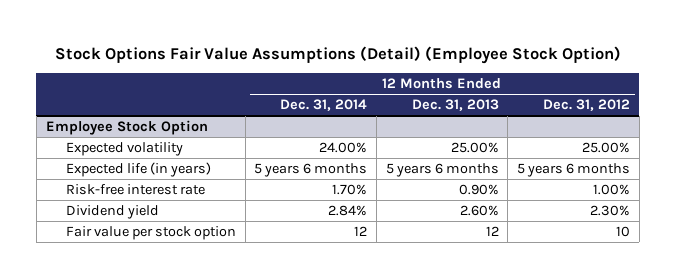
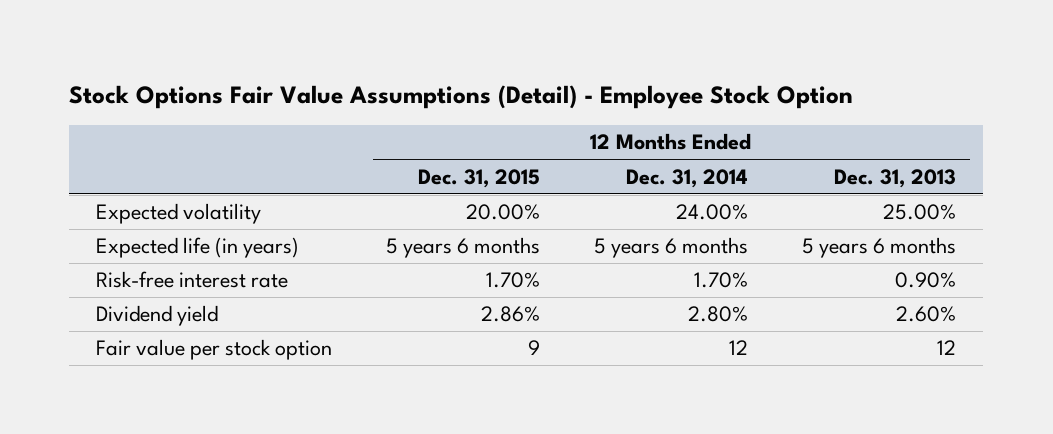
- Stock Options Fair Value Assumptions (Detail) (Employee Stock Option)
+ Stock Options Fair Value Assumptions (Detail) - Employee Stock Option
- | 12 Months Ended Dec. 31, 2014 | 12 Months Ended Dec. 31, 2013 | 12 Months Ended Dec. 31, 2012
+ | 12 Months Ended Dec. 31, 2015 | 12 Months Ended Dec. 31, 2014 | 12 Months Ended Dec. 31, 2013
- Employee Stock Option
- Dividend yield | 2.84% | 2.60% | 2.30%
+ Dividend yield | 2.86% | 2.80% | 2.60%

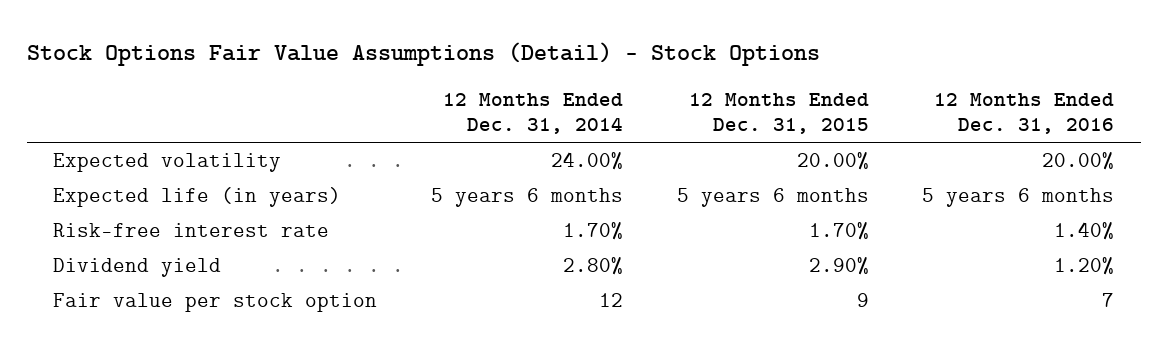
- Stock Options Fair Value Assumptions (Detail) - Employee Stock Option
+ Stock Options Fair Value Assumptions (Detail) - Stock Options
- | 12 Months Ended Dec. 31, 2015 | 12 Months Ended Dec. 31, 2014 | 12 Months Ended Dec. 31, 2013
+ | 12 Months Ended Dec. 31, 2014 | 12 Months Ended Dec. 31, 2015 | 12 Months Ended Dec. 31, 2016
- Dividend yield | 2.86% | 2.80% | 2.60%
+ Dividend yield | 2.80% | 2.90% | 1.20%

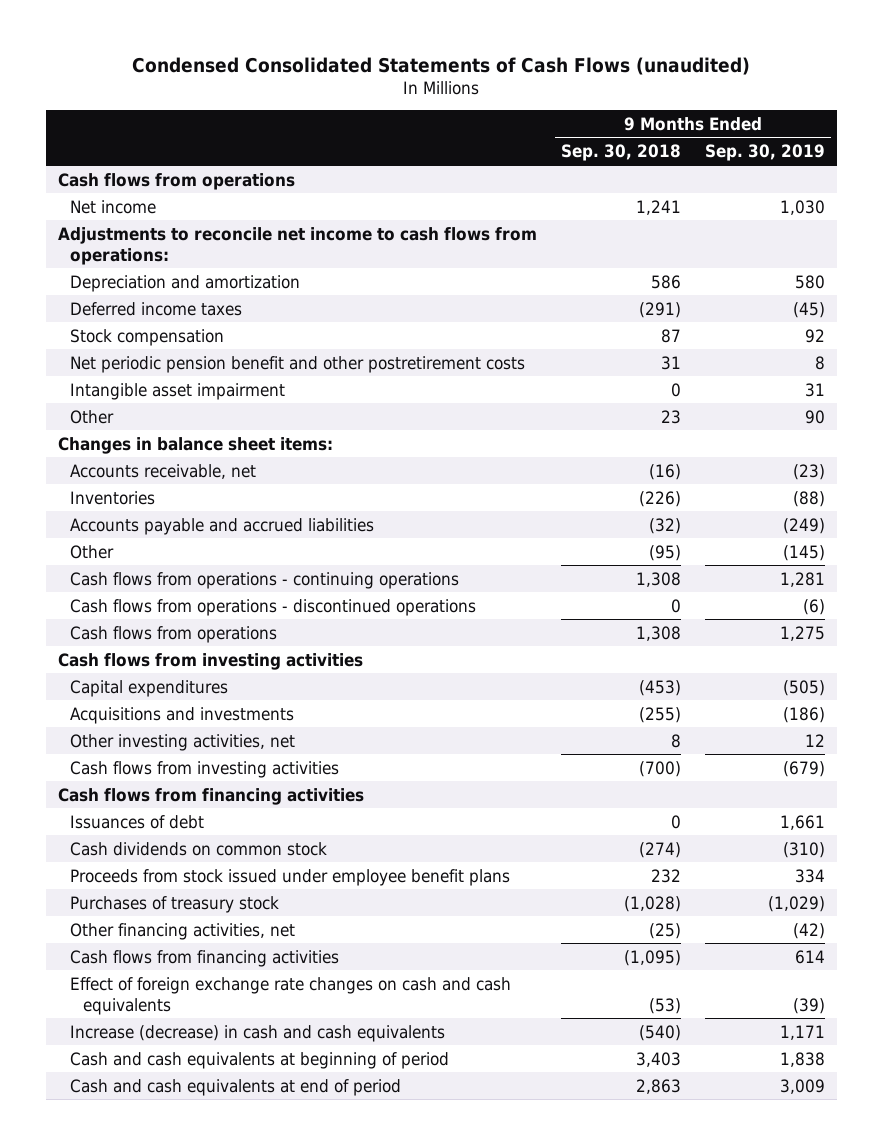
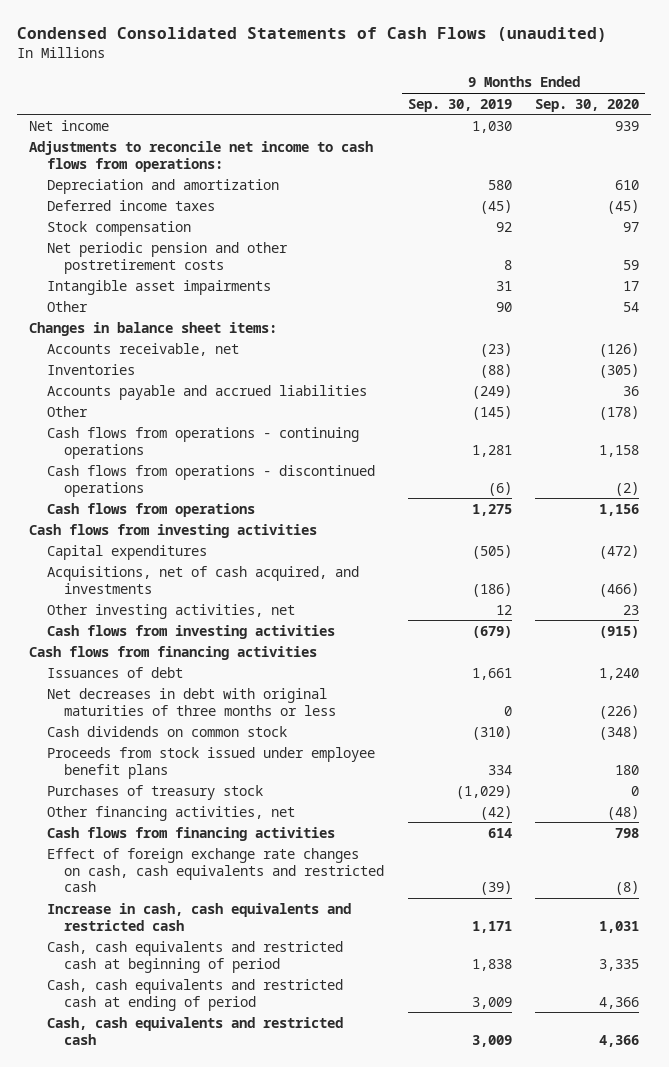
- | 9 Months Ended Sep. 30, 2018 | 9 Months Ended Sep. 30, 2019
+ | 9 Months Ended Sep. 30, 2019 | 9 Months Ended Sep. 30, 2020
- Cash flows from operations
- Net periodic pension benefit and other postretirement costs | 31 | 8
- Intangible asset impairment | 0 | 31
+ Net periodic pension and other postretirement costs | 8 | 59
+ Intangible asset impairments | 31 | 17
- Acquisitions and investments | (255) | (186)
+ Acquisitions, net of cash acquired, and investments | (186) | (466)
+ Net decreases in debt with original maturities of three months or less | 0 | (226)
- Effect of foreign exchange rate changes on cash and cash equivalents | (53) | (39)
- Increase (decrease) in cash and cash equivalents | (540) | 1,171
- Cash and cash equivalents at beginning of period | 3,403 | 1,838
- Cash and cash equivalents at end of period | 2,863 | 3,009
+ Effect of foreign exchange rate changes on cash, cash equivalents and restricted cash | (39) | (8)
+ Increase in cash, cash equivalents and restricted cash | 1,171 | 1,031
+ Cash, cash equivalents and restricted cash at beginning of period | 1,838 | 3,335
+ Cash, cash equivalents and restricted cash at ending of period | 3,009 | 4,366
+ Cash, cash equivalents and restricted cash | 3,009 | 4,366

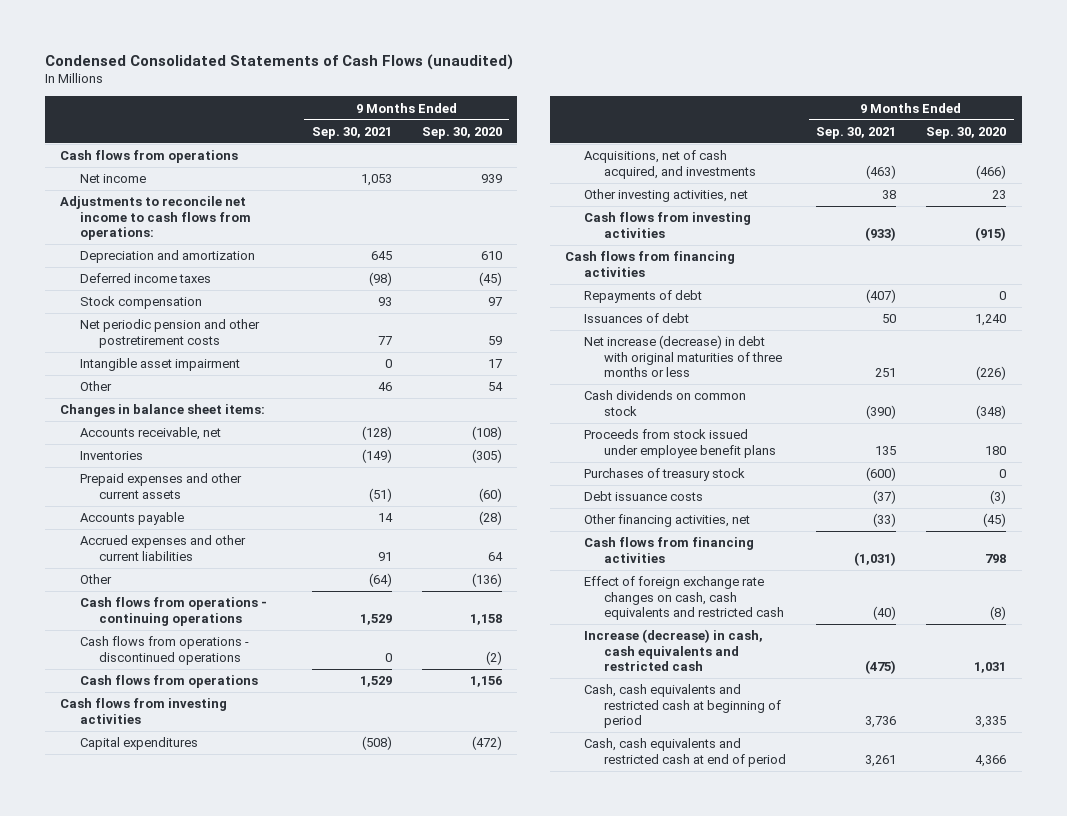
- | 9 Months Ended Sep. 30, 2019 | 9 Months Ended Sep. 30, 2020
+ | 9 Months Ended Sep. 30, 2021 | 9 Months Ended Sep. 30, 2020
+ Cash flows from operations
- Intangible asset impairments | 31 | 17
+ Intangible asset impairment | 0 | 17
- Accounts receivable, net | (23) | (126)
+ Accounts receivable, net | (128) | (108)
- Accounts payable and accrued liabilities | (249) | 36
- Other | (145) | (178)
+ Prepaid expenses and other current assets | (51) | (60)
+ Accounts payable | 14 | (28)
+ Accrued expenses and other current liabilities | 91 | 64
+ Other | (64) | (136)
+ Repayments of debt | (407) | 0
- Net decreases in debt with original maturities of three months or less | 0 | (226)
+ Net increase (decrease) in debt with original maturities of three months or less | 251 | (226)
- Other financing activities, net | (42) | (48)
+ Debt issuance costs | (37) | (3)
+ Other financing activities, net | (33) | (45)
- Increase in cash, cash equivalents and restricted cash | 1,171 | 1,031
+ Increase (decrease) in cash, cash equivalents and restricted cash | (475) | 1,031
- Cash, cash equivalents and restricted cash at ending of period | 3,009 | 4,366
- Cash, cash equivalents and restricted cash | 3,009 | 4,366
+ Cash, cash equivalents and restricted cash at end of period | 3,261 | 4,366

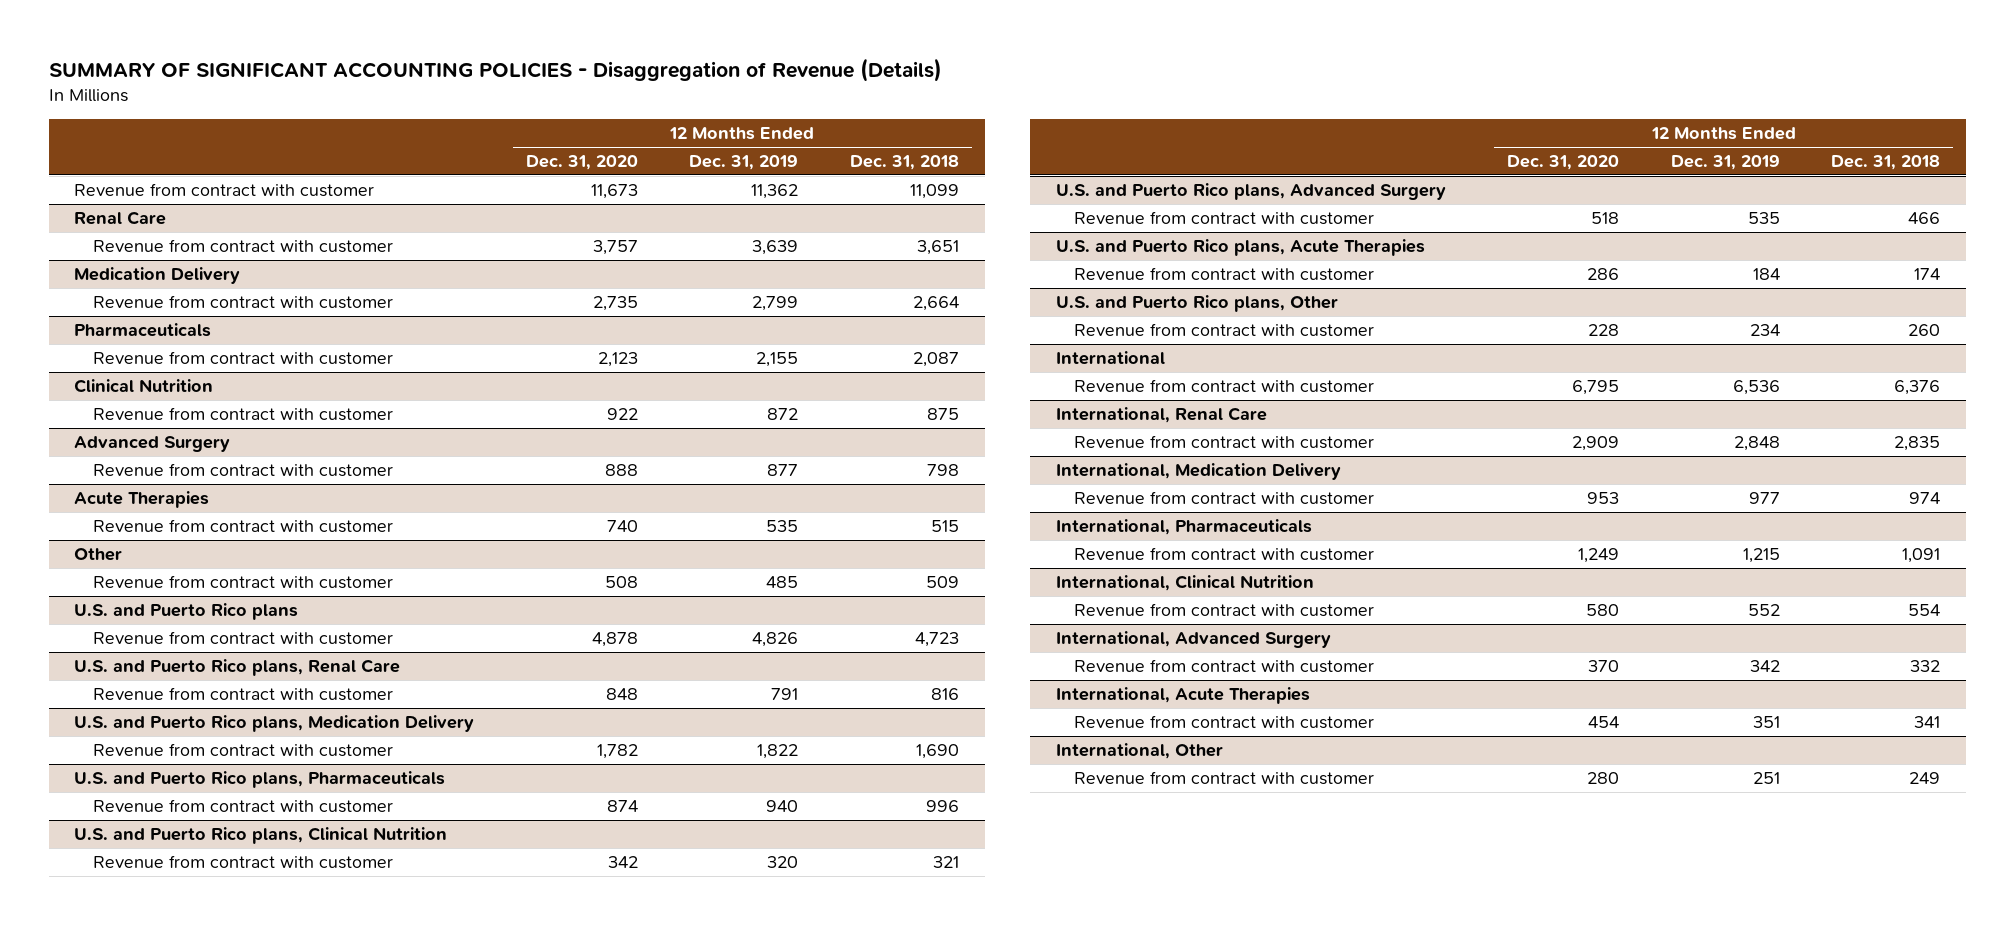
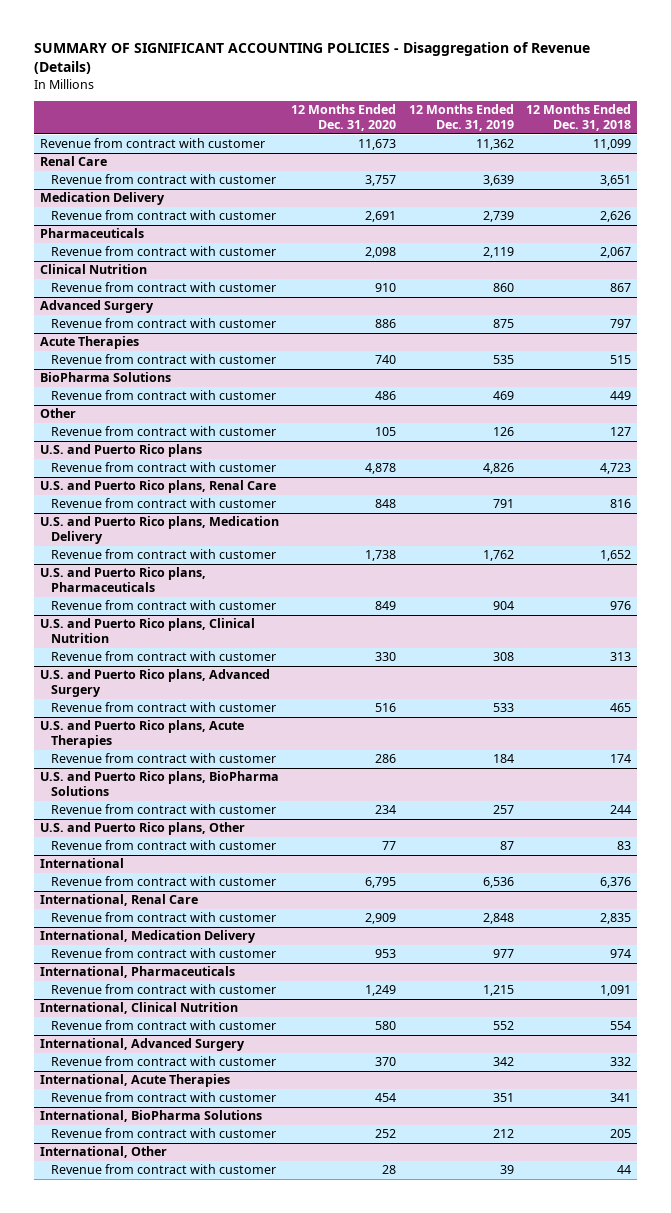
@ Medication Delivery
- Revenue from contract with customer | 2,735 | 2,799 | 2,664
+ Revenue from contract with customer | 2,691 | 2,739 | 2,626
@ Pharmaceuticals
- Revenue from contract with customer | 2,123 | 2,155 | 2,087
+ Revenue from contract with customer | 2,098 | 2,119 | 2,067
@ Clinical Nutrition
- Revenue from contract with customer | 922 | 872 | 875
+ Revenue from contract with customer | 910 | 860 | 867
@ Advanced Surgery
- Revenue from contract with customer | 888 | 877 | 798
+ Revenue from contract with customer | 886 | 875 | 797
+ BioPharma Solutions
+ Revenue from contract with customer | 486 | 469 | 449
@ Other
- Revenue from contract with customer | 508 | 485 | 509
+ Revenue from contract with customer | 105 | 126 | 127
@ U.S. and Puerto Rico plans, Medication Delivery
- Revenue from contract with customer | 1,782 | 1,822 | 1,690
+ Revenue from contract with customer | 1,738 | 1,762 | 1,652
@ U.S. and Puerto Rico plans, Pharmaceuticals
- Revenue from contract with customer | 874 | 940 | 996
+ Revenue from contract with customer | 849 | 904 | 976
@ U.S. and Puerto Rico plans, Clinical Nutrition
- Revenue from contract with customer | 342 | 320 | 321
+ Revenue from contract with customer | 330 | 308 | 313
@ U.S. and Puerto Rico plans, Advanced Surgery
- Revenue from contract with customer | 518 | 535 | 466
+ Revenue from contract with customer | 516 | 533 | 465
+ U.S. and Puerto Rico plans, BioPharma Solutions
+ Revenue from contract with customer | 234 | 257 | 244
@ U.S. and Puerto Rico plans, Other
- Revenue from contract with customer | 228 | 234 | 260
+ Revenue from contract with customer | 77 | 87 | 83
+ International, BioPharma Solutions
+ Revenue from contract with customer | 252 | 212 | 205
@ International, Other
- Revenue from contract with customer | 280 | 251 | 249
+ Revenue from contract with customer | 28 | 39 | 44

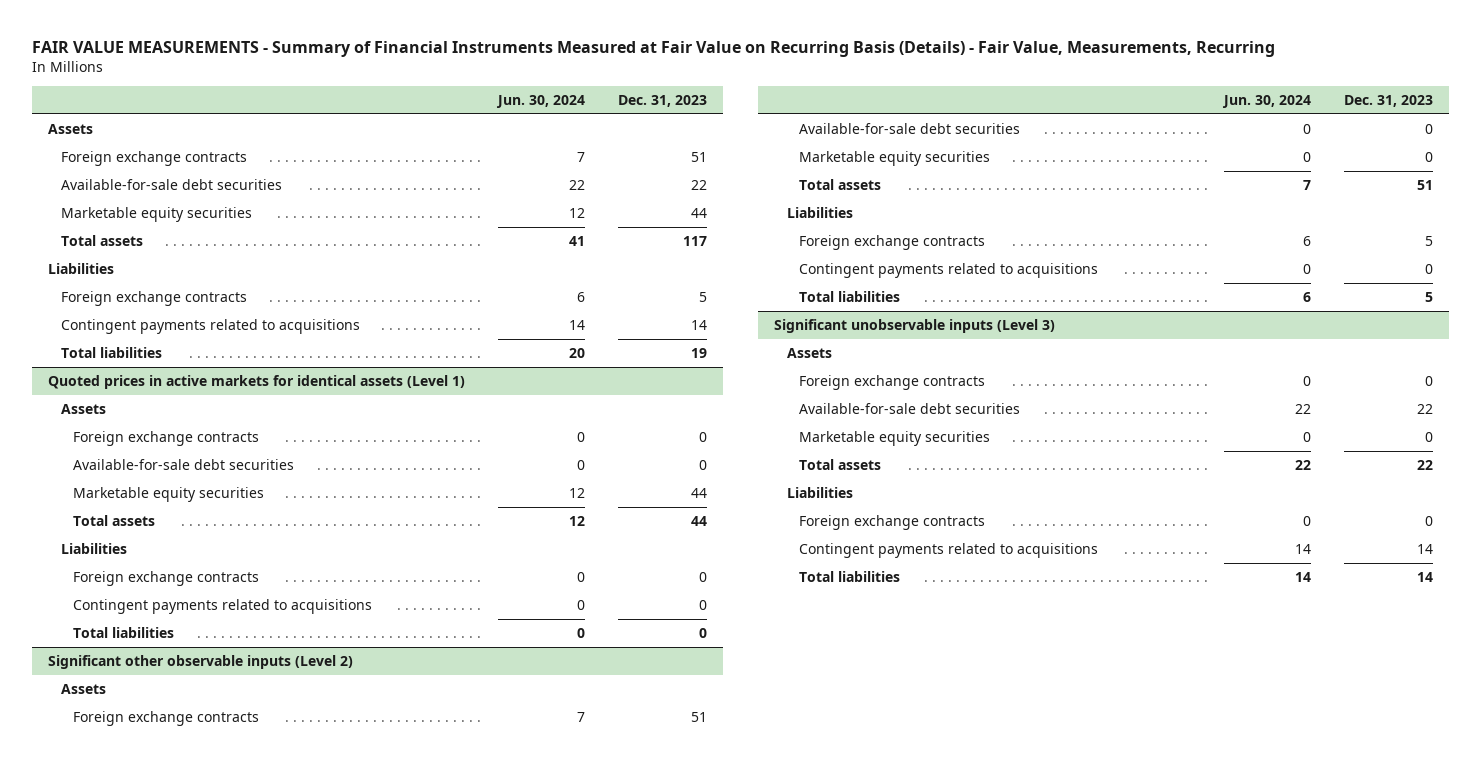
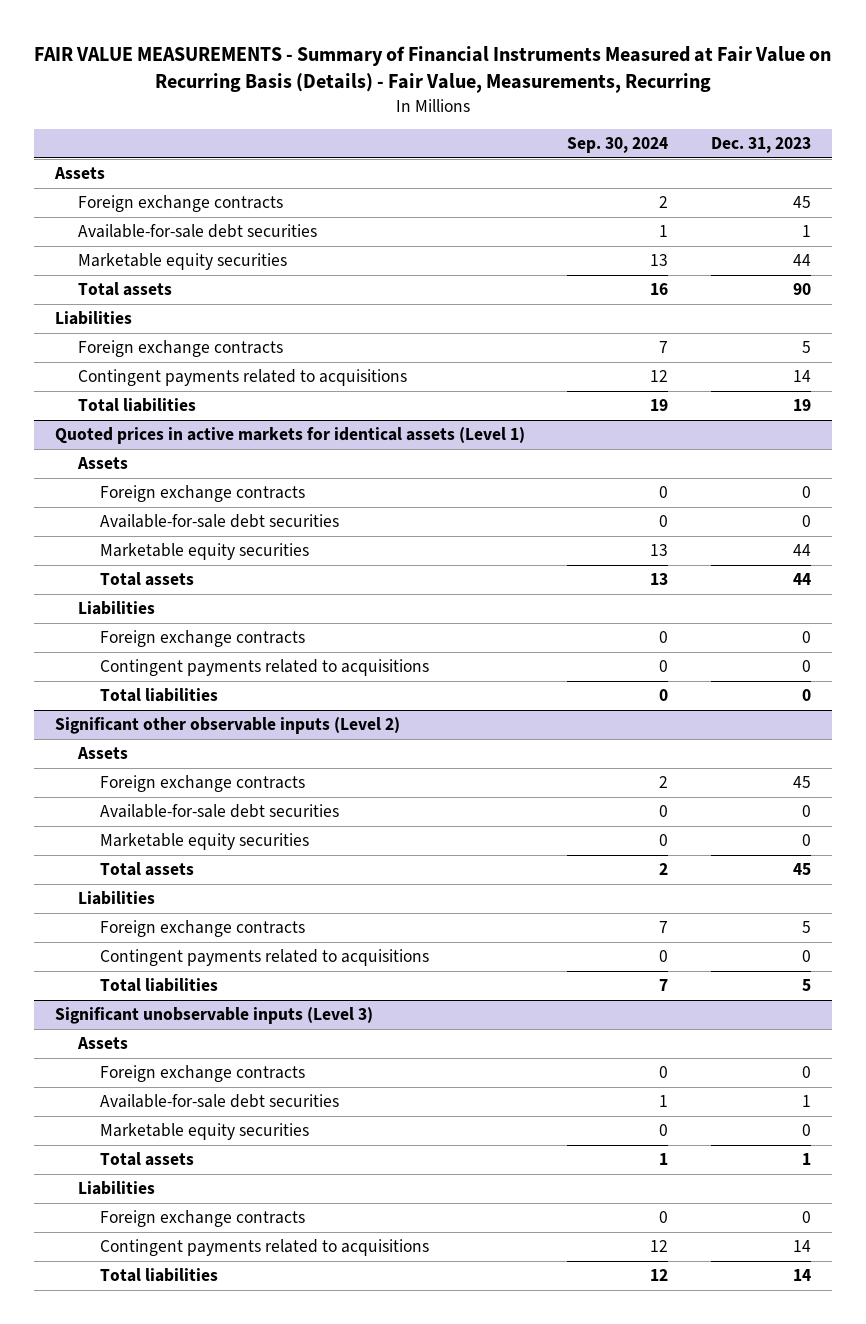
- | Jun. 30, 2024 | Dec. 31, 2023
+ | Sep. 30, 2024 | Dec. 31, 2023
- Foreign exchange contracts | 7 | 51
- Available-for-sale debt securities | 22 | 22
+ Foreign exchange contracts | 2 | 45
+ Available-for-sale debt securities | 1 | 1
- Total assets | 41 | 117
+ Total assets | 16 | 90
@ Significant other observable inputs (Level 2)
- Foreign exchange contracts | 7 | 51
+ Foreign exchange contracts | 2 | 45
- Total assets | 7 | 51
+ Total assets | 2 | 45
@ Significant unobservable inputs (Level 3)
- Available-for-sale debt securities | 22 | 22
+ Available-for-sale debt securities | 1 | 1
- Total assets | 22 | 22
+ Total assets | 1 | 1

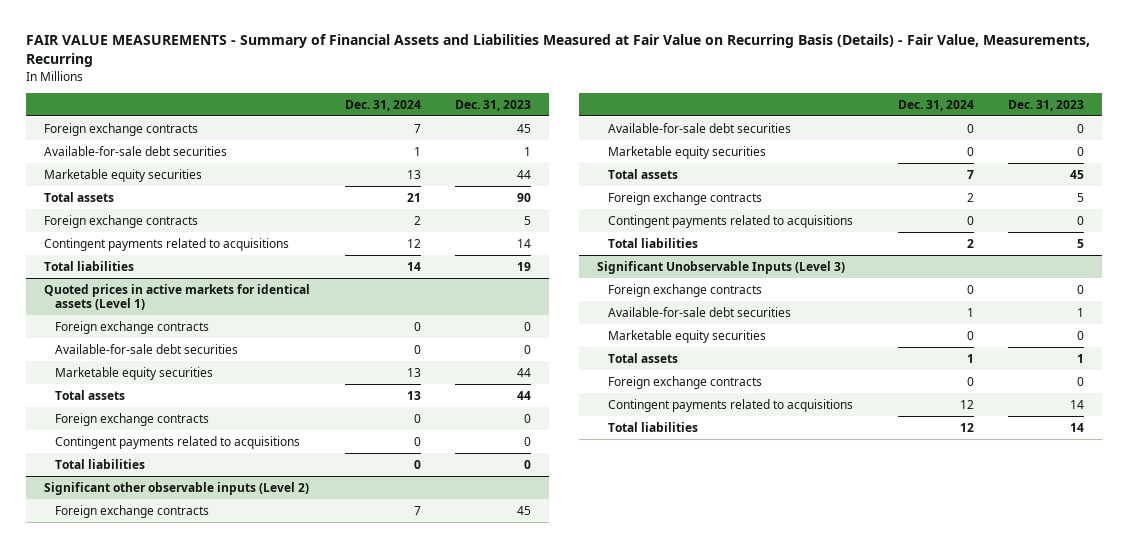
- FAIR VALUE MEASUREMENTS - Summary of Financial Instruments Measured at Fair Value on Recurring Basis (Details) - Fair Value, Measurements, Recurring
+ FAIR VALUE MEASUREMENTS - Summary of Financial Assets and Liabilities Measured at Fair Value on Recurring Basis (Details) - Fair Value, Measurements, Recurring
- | Sep. 30, 2024 | Dec. 31, 2023
+ | Dec. 31, 2024 | Dec. 31, 2023
- Assets
- Liabilities
@ Quoted prices in active markets for identical assets (Level 1)
- Assets
- Liabilities
@ Significant other observable inputs (Level 2)
- Assets
- Liabilities
- Significant unobservable inputs (Level 3)
- Assets
+ Significant Unobservable Inputs (Level 3)
- Liabilities

